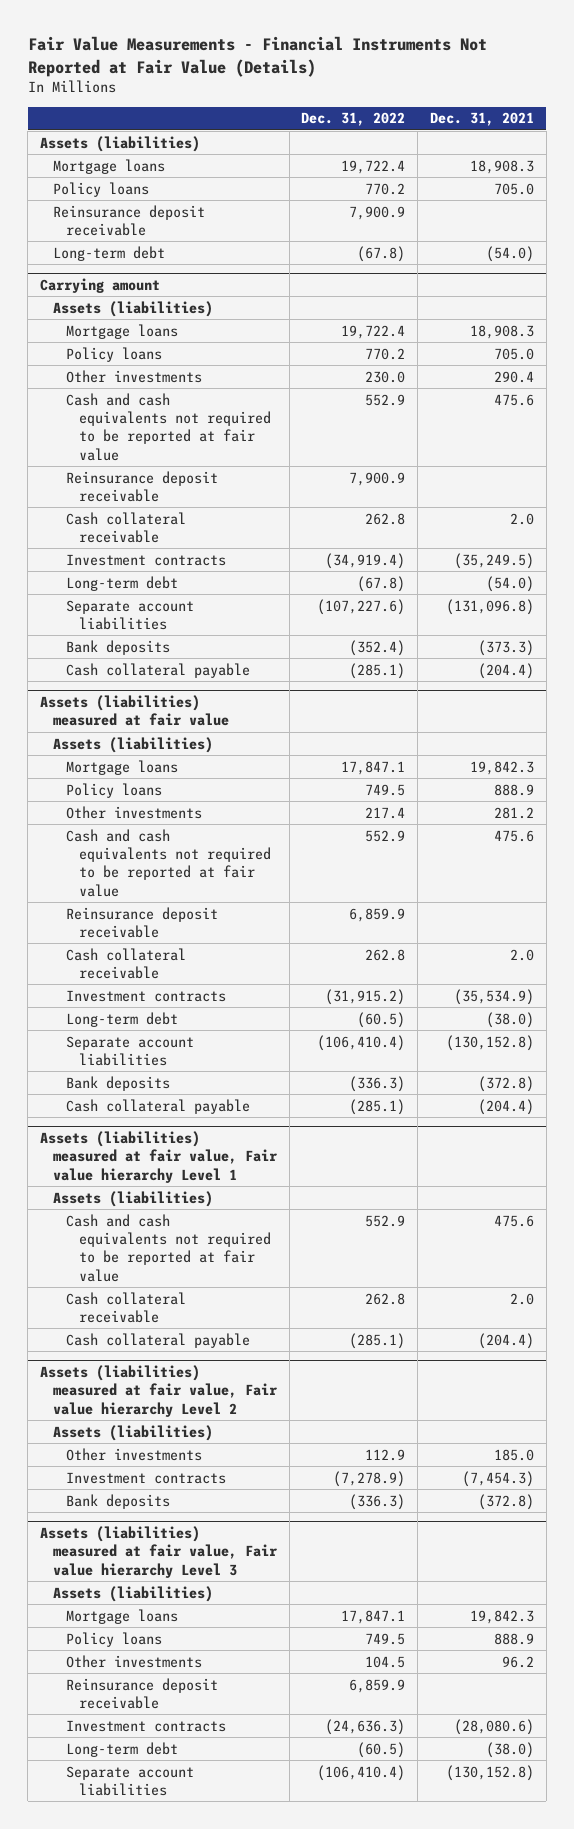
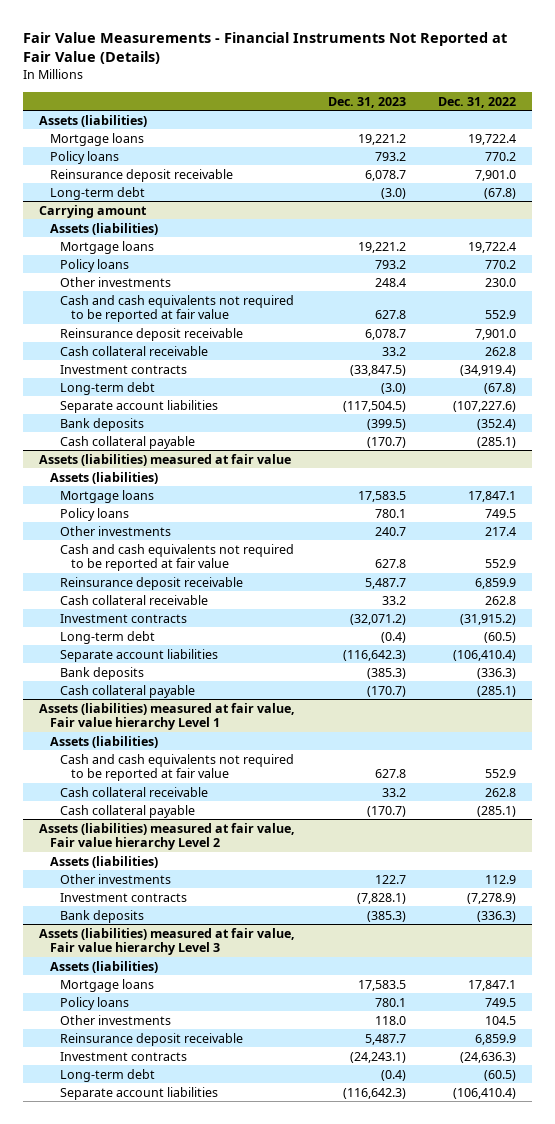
- | Dec. 31, 2022 | Dec. 31, 2021
+ | Dec. 31, 2023 | Dec. 31, 2022
- Reinsurance deposit receivable | 7,900.9 |
+ Reinsurance deposit receivable | 6,078.7 | 7,901.0
@ Carrying amount
- Reinsurance deposit receivable | 7,900.9 |
+ Reinsurance deposit receivable | 6,078.7 | 7,901.0

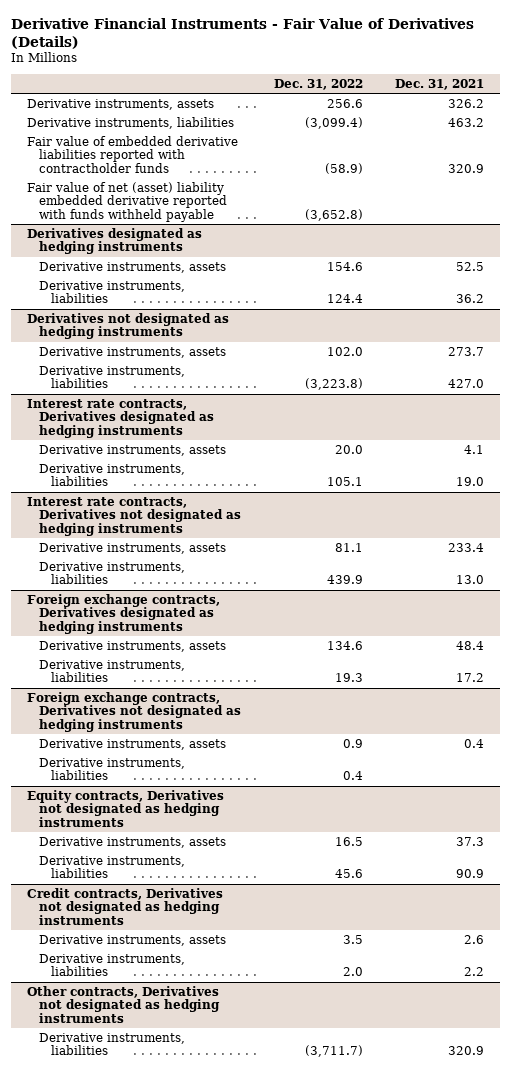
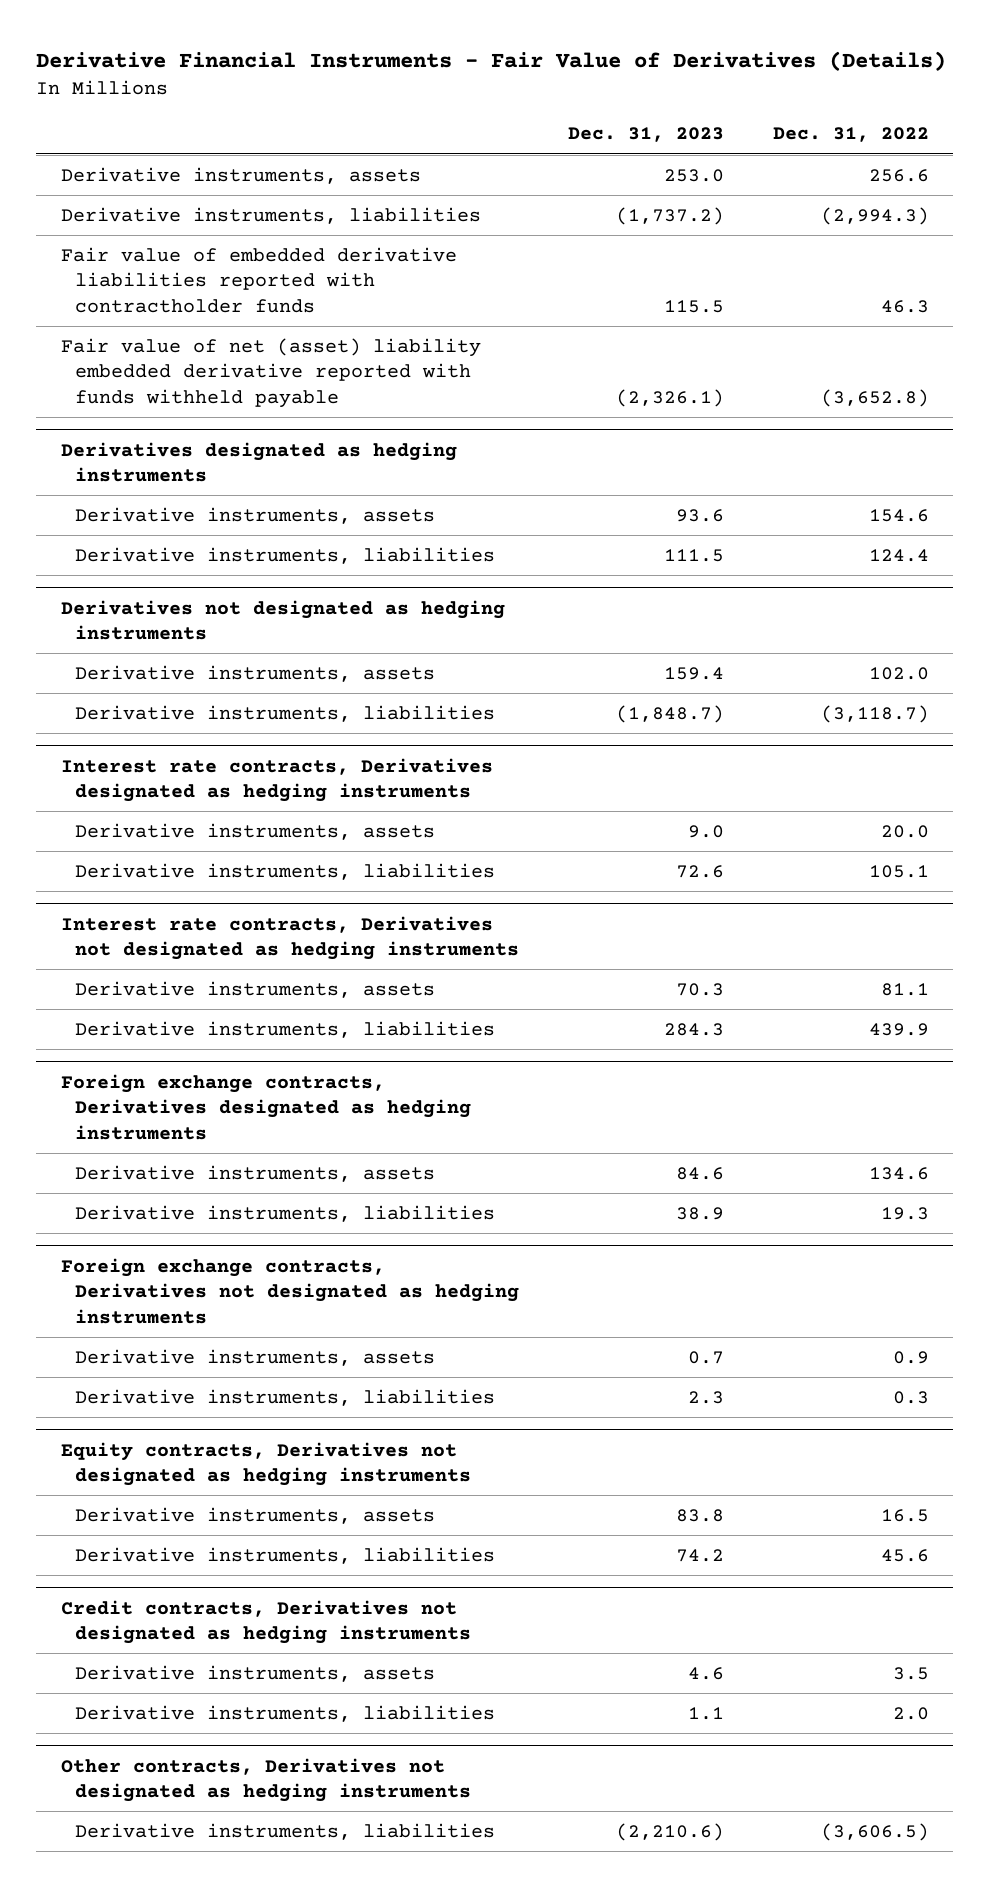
- | Dec. 31, 2022 | Dec. 31, 2021
+ | Dec. 31, 2023 | Dec. 31, 2022
- Derivative instruments, liabilities | (3,099.4) | 463.2
- Fair value of embedded derivative liabilities reported with contractholder funds | (58.9) | 320.9
+ Derivative instruments, liabilities | (1,737.2) | (2,994.3)
+ Fair value of embedded derivative liabilities reported with contractholder funds | 115.5 | 46.3
@ Derivatives not designated as hedging instruments
- Derivative instruments, liabilities | (3,223.8) | 427.0
+ Derivative instruments, liabilities | (1,848.7) | (3,118.7)
@ Foreign exchange contracts, Derivatives not designated as hedging instruments
- Derivative instruments, liabilities | 0.4 |
+ Derivative instruments, liabilities | 2.3 | 0.3
@ Other contracts, Derivatives not designated as hedging instruments
- Derivative instruments, liabilities | (3,711.7) | 320.9
+ Derivative instruments, liabilities | (2,210.6) | (3,606.5)

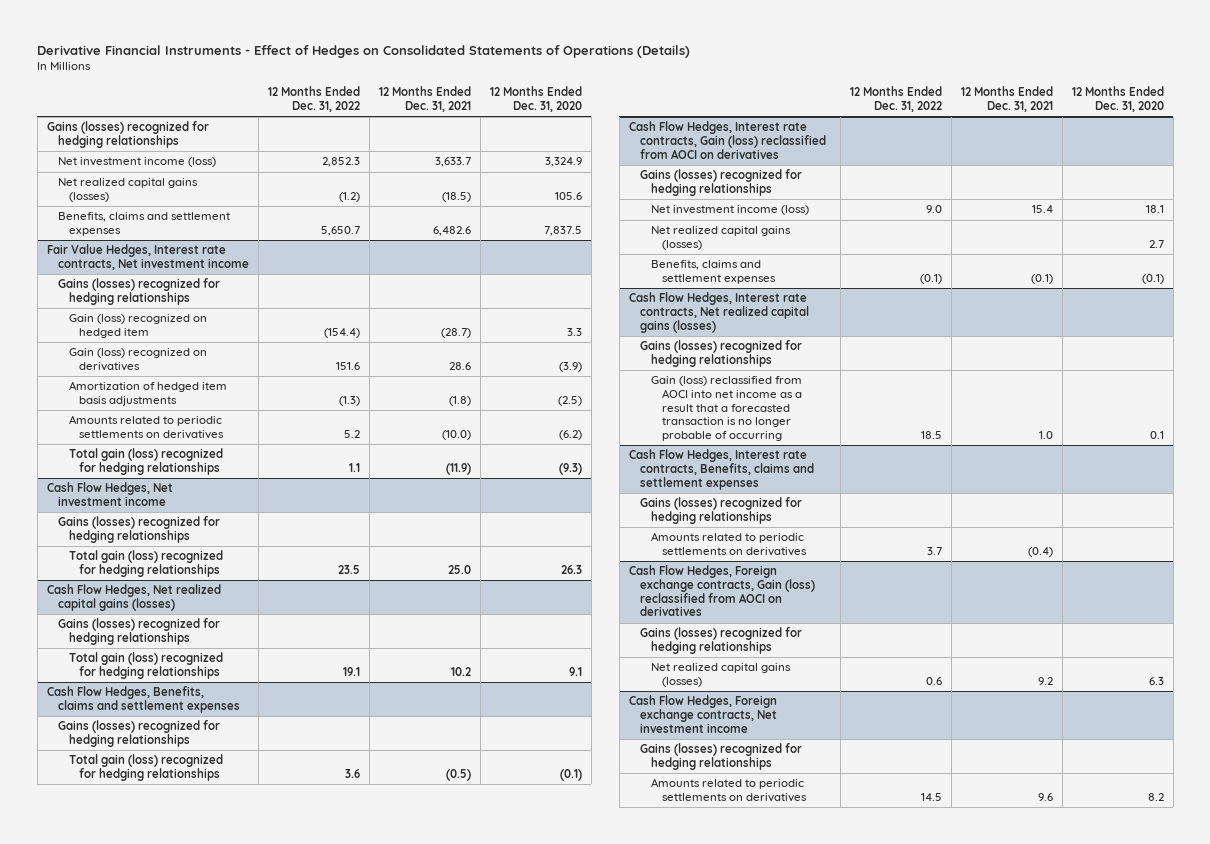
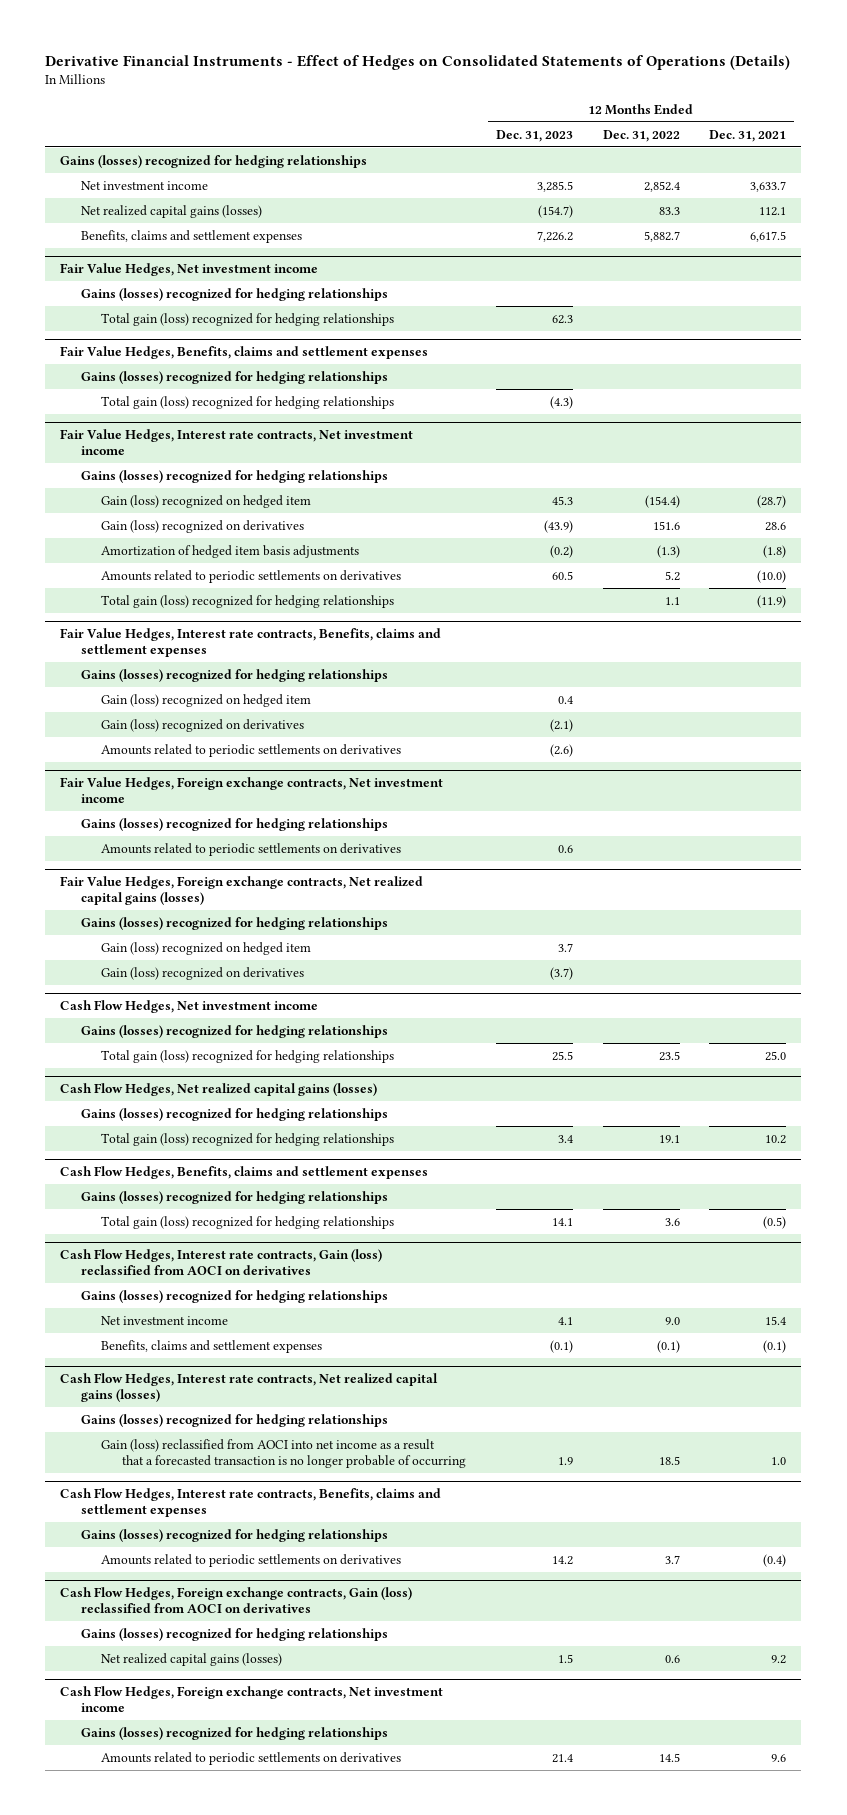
- | 12 Months Ended Dec. 31, 2022 | 12 Months Ended Dec. 31, 2021 | 12 Months Ended Dec. 31, 2020
+ | 12 Months Ended Dec. 31, 2023 | 12 Months Ended Dec. 31, 2022 | 12 Months Ended Dec. 31, 2021
- Net investment income (loss) | 2,852.3 | 3,633.7 | 3,324.9
- Net realized capital gains (losses) | (1.2) | (18.5) | 105.6
- Benefits, claims and settlement expenses | 5,650.7 | 6,482.6 | 7,837.5
+ Net investment income | 3,285.5 | 2,852.4 | 3,633.7
+ Net realized capital gains (losses) | (154.7) | 83.3 | 112.1
+ Benefits, claims and settlement expenses | 7,226.2 | 5,882.7 | 6,617.5
+ Fair Value Hedges, Net investment income
+ Gains (losses) recognized for hedging relationships
+ Total gain (loss) recognized for hedging relationships | 62.3 | |
+ Fair Value Hedges, Benefits, claims and settlement expenses
+ Gains (losses) recognized for hedging relationships
+ Total gain (loss) recognized for hedging relationships | (4.3) | |
+ Fair Value Hedges, Interest rate contracts, Benefits, claims and settlement expenses
+ Gains (losses) recognized for hedging relationships
+ Gain (loss) recognized on hedged item | 0.4 | |
+ Gain (loss) recognized on derivatives | (2.1) | |
+ Amounts related to periodic settlements on derivatives | (2.6) | |
+ Fair Value Hedges, Foreign exchange contracts, Net investment income
+ Gains (losses) recognized for hedging relationships
+ Amounts related to periodic settlements on derivatives | 0.6 | |
+ Fair Value Hedges, Foreign exchange contracts, Net realized capital gains (losses)
+ Gains (losses) recognized for hedging relationships
+ Gain (loss) recognized on hedged item | 3.7 | |
+ Gain (loss) recognized on derivatives | (3.7) | |
@ Cash Flow Hedges, Interest rate contracts, Gain (loss) reclassified from AOCI on derivatives
- Net investment income (loss) | 9.0 | 15.4 | 18.1
- Net realized capital gains (losses) | | | 2.7
+ Net investment income | 4.1 | 9.0 | 15.4

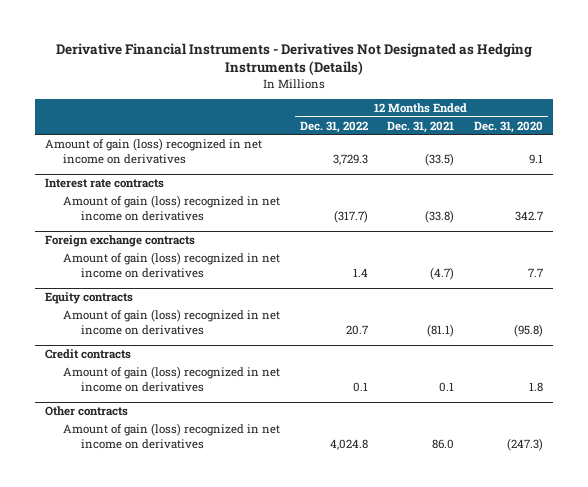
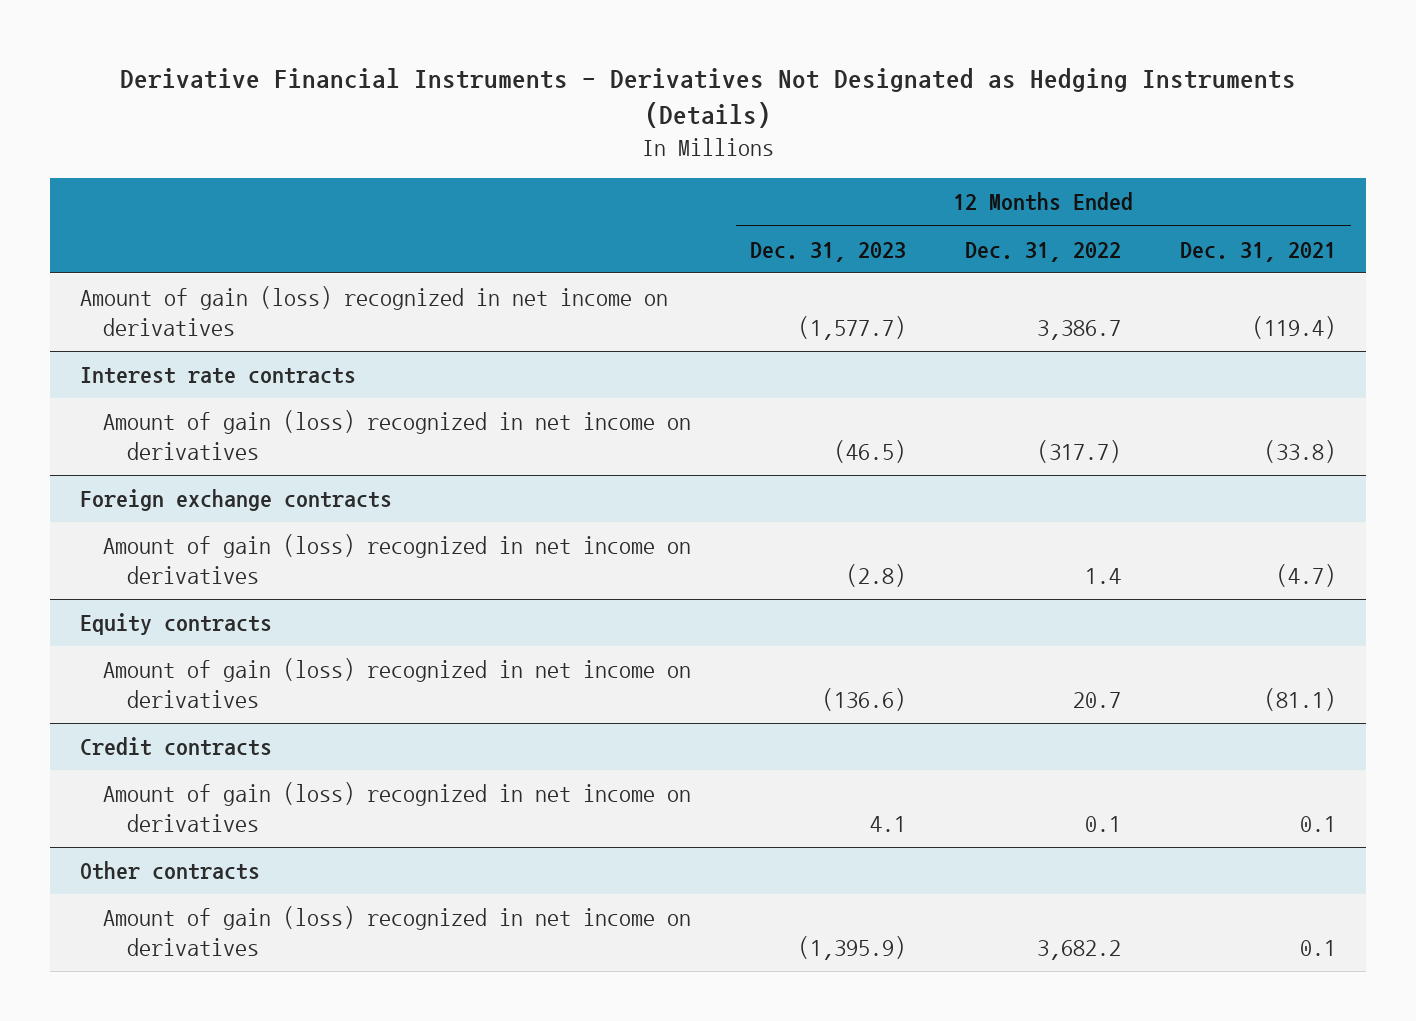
- | 12 Months Ended Dec. 31, 2022 | 12 Months Ended Dec. 31, 2021 | 12 Months Ended Dec. 31, 2020
+ | 12 Months Ended Dec. 31, 2023 | 12 Months Ended Dec. 31, 2022 | 12 Months Ended Dec. 31, 2021
- Amount of gain (loss) recognized in net income on derivatives | 3,729.3 | (33.5) | 9.1
+ Amount of gain (loss) recognized in net income on derivatives | (1,577.7) | 3,386.7 | (119.4)
@ Other contracts
- Amount of gain (loss) recognized in net income on derivatives | 4,024.8 | 86.0 | (247.3)
+ Amount of gain (loss) recognized in net income on derivatives | (1,395.9) | 3,682.2 | 0.1

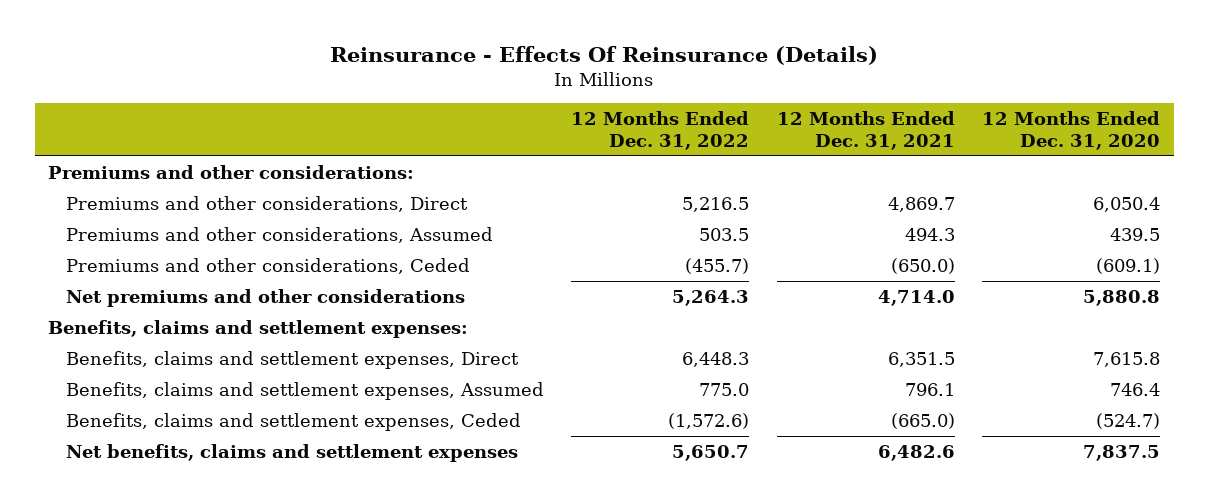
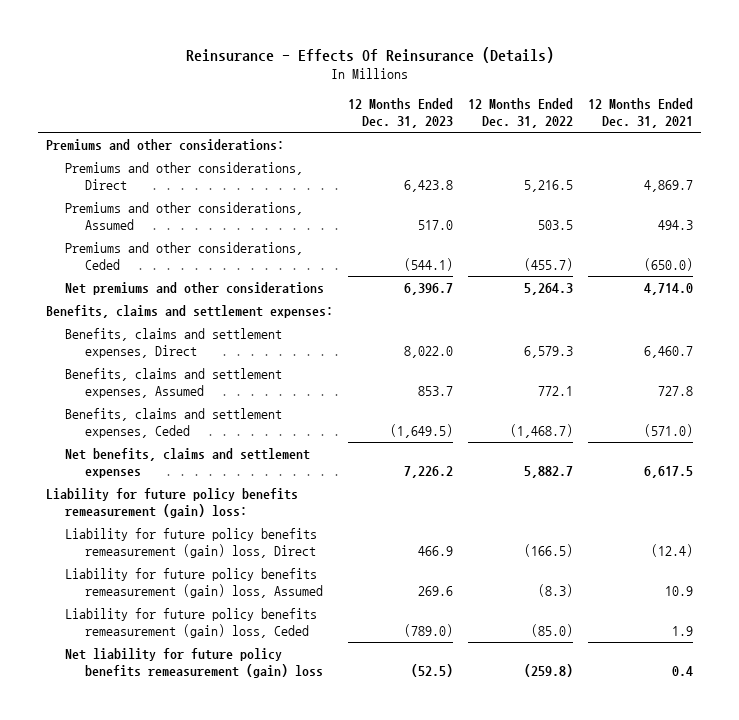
- | 12 Months Ended Dec. 31, 2022 | 12 Months Ended Dec. 31, 2021 | 12 Months Ended Dec. 31, 2020
+ | 12 Months Ended Dec. 31, 2023 | 12 Months Ended Dec. 31, 2022 | 12 Months Ended Dec. 31, 2021
- Benefits, claims and settlement expenses, Direct | 6,448.3 | 6,351.5 | 7,615.8
- Benefits, claims and settlement expenses, Assumed | 775.0 | 796.1 | 746.4
- Benefits, claims and settlement expenses, Ceded | (1,572.6) | (665.0) | (524.7)
- Net benefits, claims and settlement expenses | 5,650.7 | 6,482.6 | 7,837.5
+ Benefits, claims and settlement expenses, Direct | 8,022.0 | 6,579.3 | 6,460.7
+ Benefits, claims and settlement expenses, Assumed | 853.7 | 772.1 | 727.8
+ Benefits, claims and settlement expenses, Ceded | (1,649.5) | (1,468.7) | (571.0)
+ Net benefits, claims and settlement expenses | 7,226.2 | 5,882.7 | 6,617.5
+ Liability for future policy benefits remeasurement (gain) loss:
+ Liability for future policy benefits remeasurement (gain) loss, Direct | 466.9 | (166.5) | (12.4)
+ Liability for future policy benefits remeasurement (gain) loss, Assumed | 269.6 | (8.3) | 10.9
+ Liability for future policy benefits remeasurement (gain) loss, Ceded | (789.0) | (85.0) | 1.9
+ Net liability for future policy benefits remeasurement (gain) loss | (52.5) | (259.8) | 0.4

